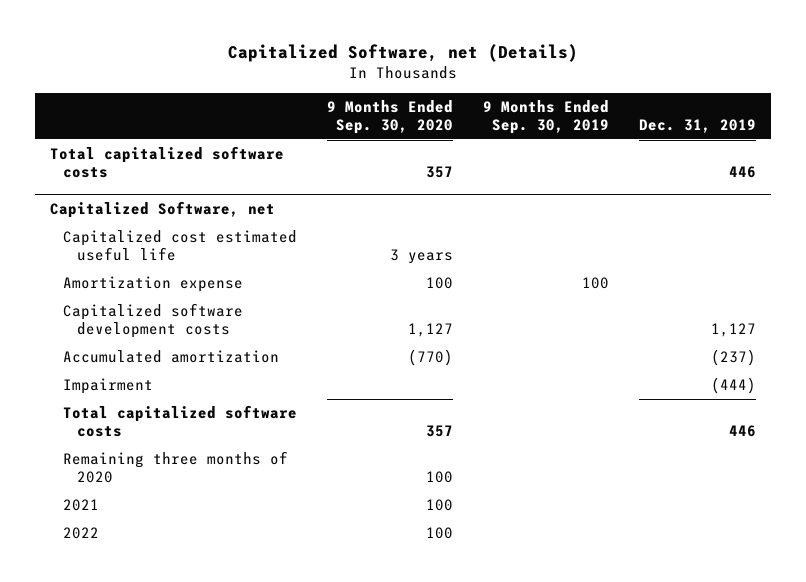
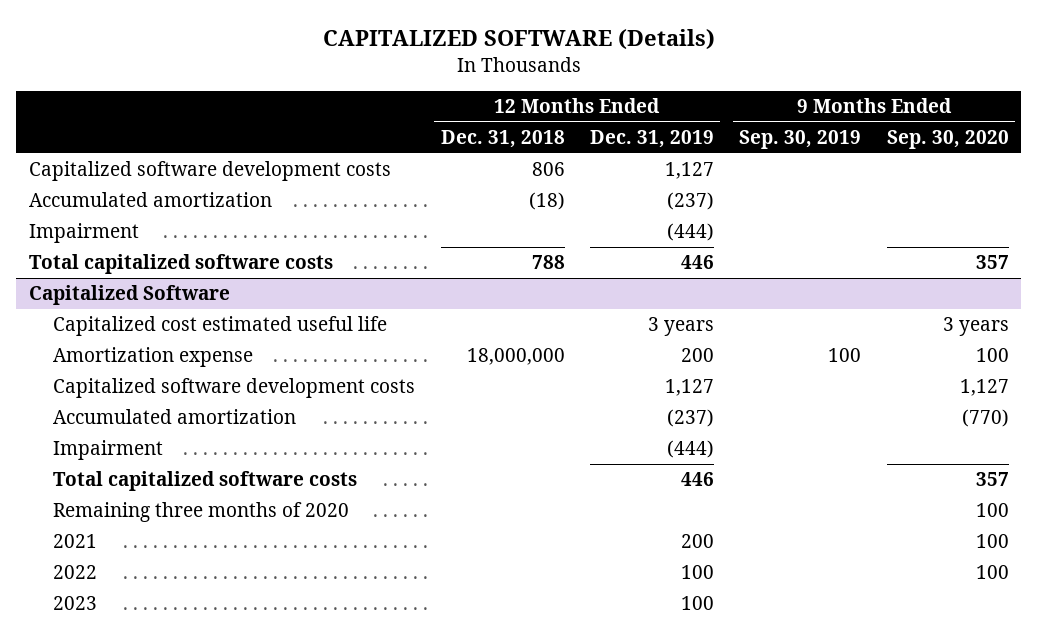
- Capitalized Software, net (Details)
+ CAPITALIZED SOFTWARE (Details)
- | 9 Months Ended Sep. 30, 2020 | 9 Months Ended Sep. 30, 2019 | Dec. 31, 2019
+ | 12 Months Ended Dec. 31, 2018 | 12 Months Ended Dec. 31, 2019 | 9 Months Ended Sep. 30, 2019 | 9 Months Ended Sep. 30, 2020
+ Capitalized software development costs | 806 | 1,127 | |
+ Accumulated amortization | (18) | (237) | |
+ Impairment | | (444) | |
- Capitalized Software, net
+ Capitalized Software
+ 2023 | | 100 | |

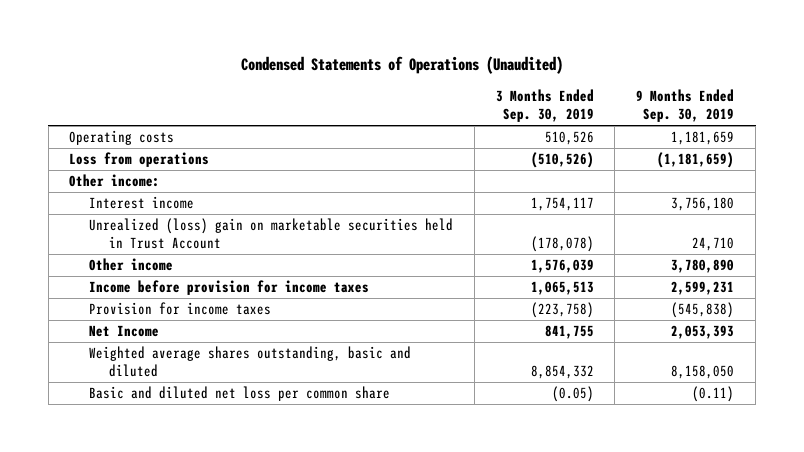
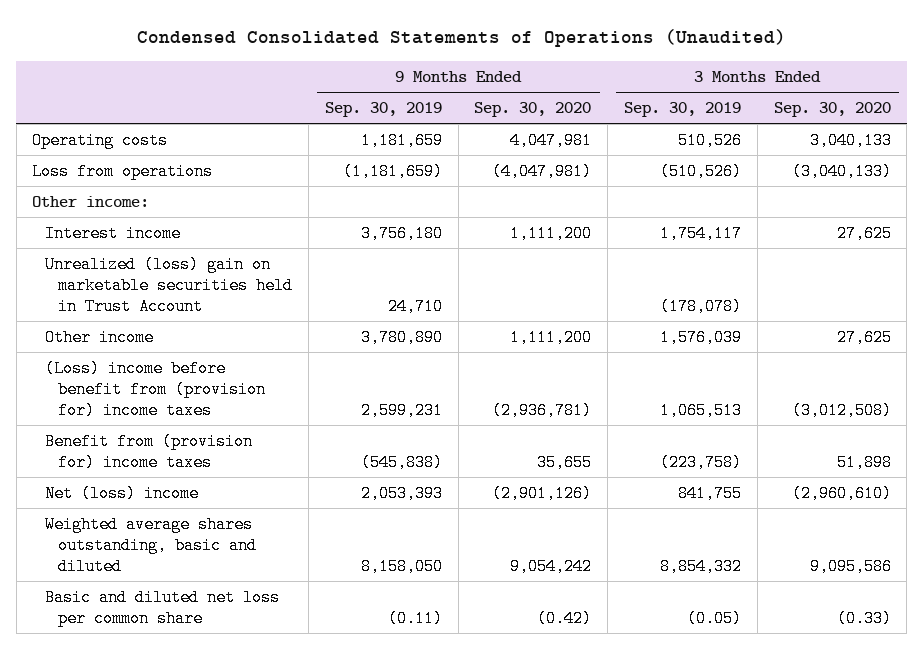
- Condensed Statements of Operations (Unaudited)
+ Condensed Consolidated Statements of Operations (Unaudited)
- | 3 Months Ended Sep. 30, 2019 | 9 Months Ended Sep. 30, 2019
+ | 9 Months Ended Sep. 30, 2019 | 9 Months Ended Sep. 30, 2020 | 3 Months Ended Sep. 30, 2019 | 3 Months Ended Sep. 30, 2020
- Income before provision for income taxes | 1,065,513 | 2,599,231
- Provision for income taxes | (223,758) | (545,838)
- Net Income | 841,755 | 2,053,393
+ (Loss) income before benefit from (provision for) income taxes | 2,599,231 | (2,936,781) | 1,065,513 | (3,012,508)
+ Benefit from (provision for) income taxes | (545,838) | 35,655 | (223,758) | 51,898
+ Net (loss) income | 2,053,393 | (2,901,126) | 841,755 | (2,960,610)

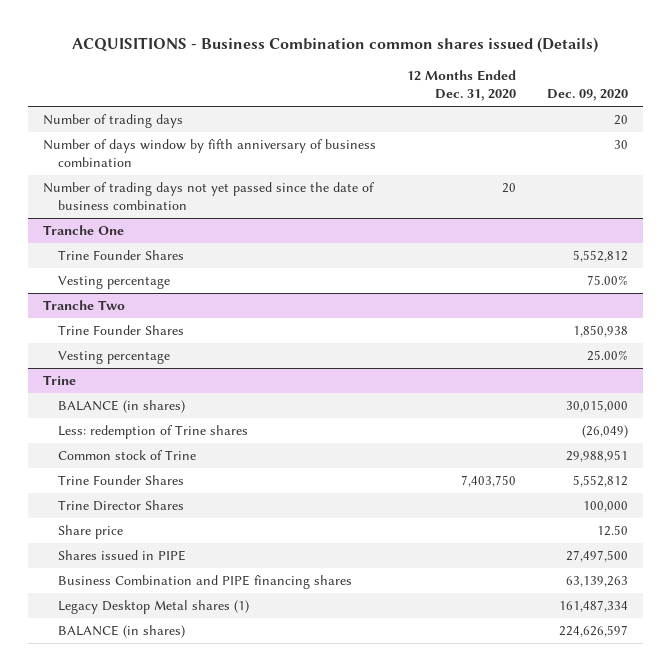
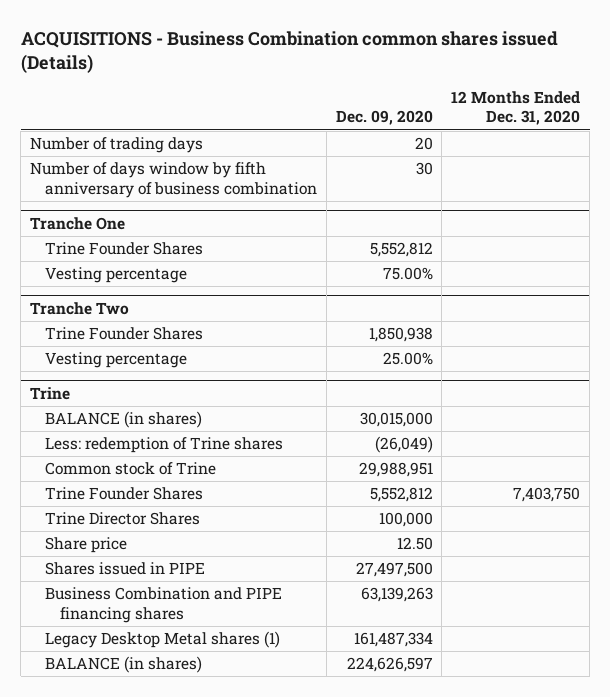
- | 12 Months Ended Dec. 31, 2020 | Dec. 09, 2020
+ | Dec. 09, 2020 | 12 Months Ended Dec. 31, 2020
- Number of trading days not yet passed since the date of business combination | 20 |

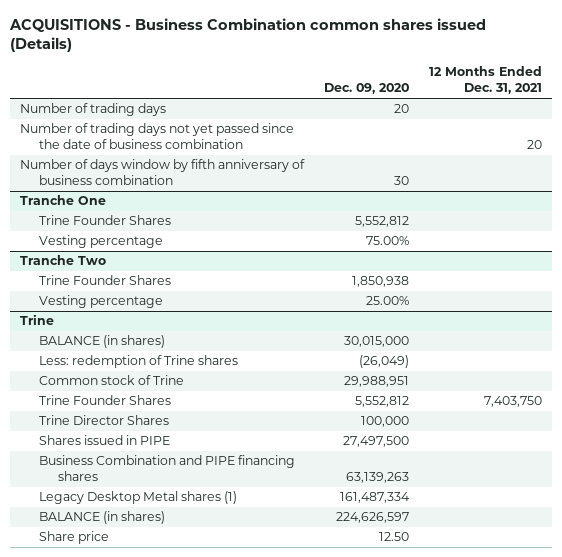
- | Dec. 09, 2020 | 12 Months Ended Dec. 31, 2020
+ | Dec. 09, 2020 | 12 Months Ended Dec. 31, 2021
+ Number of trading days not yet passed since the date of business combination | | 20
@ Trine
moved down: Share price | 12.50 |

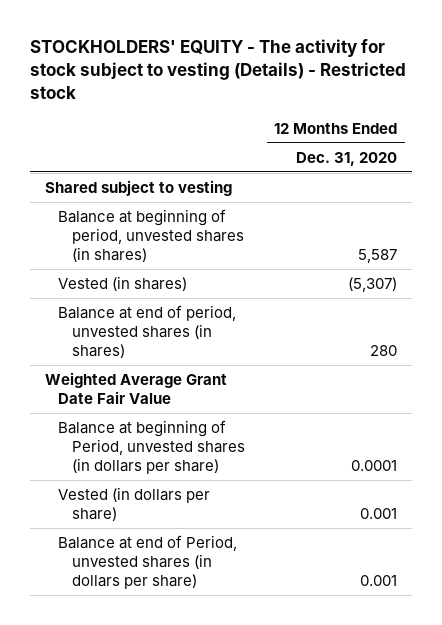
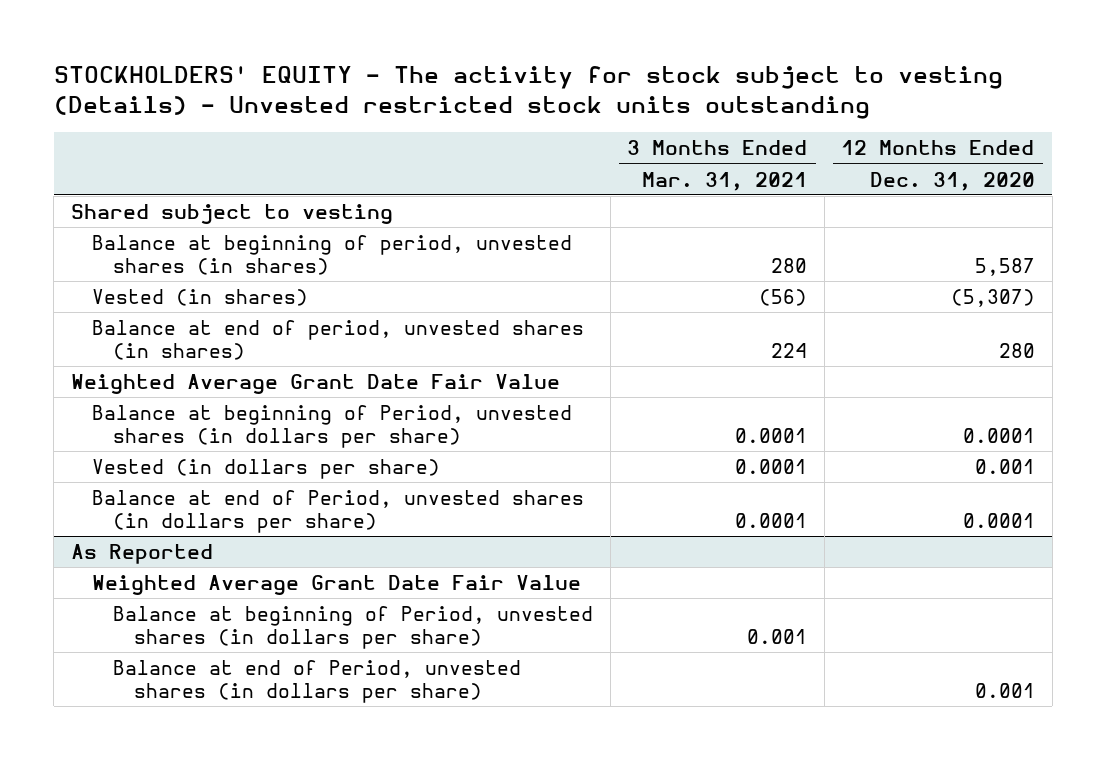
- STOCKHOLDERS' EQUITY - The activity for stock subject to vesting (Details) - Restricted stock
+ STOCKHOLDERS' EQUITY - The activity for stock subject to vesting (Details) - Unvested restricted stock units outstanding
- | 12 Months Ended Dec. 31, 2020
+ | 3 Months Ended Mar. 31, 2021 | 12 Months Ended Dec. 31, 2020
+ Balance at end of Period, unvested shares (in dollars per share) | 0.0001 | 0.0001
+ As Reported
+ Weighted Average Grant Date Fair Value
+ Balance at beginning of Period, unvested shares (in dollars per share) | 0.001 |

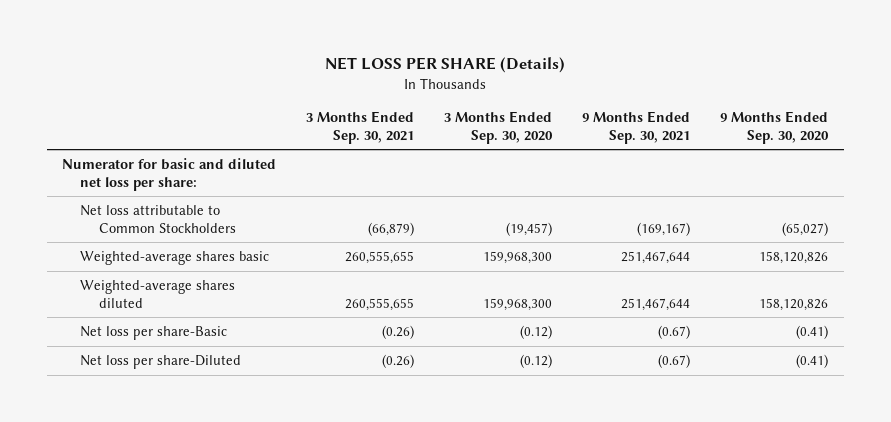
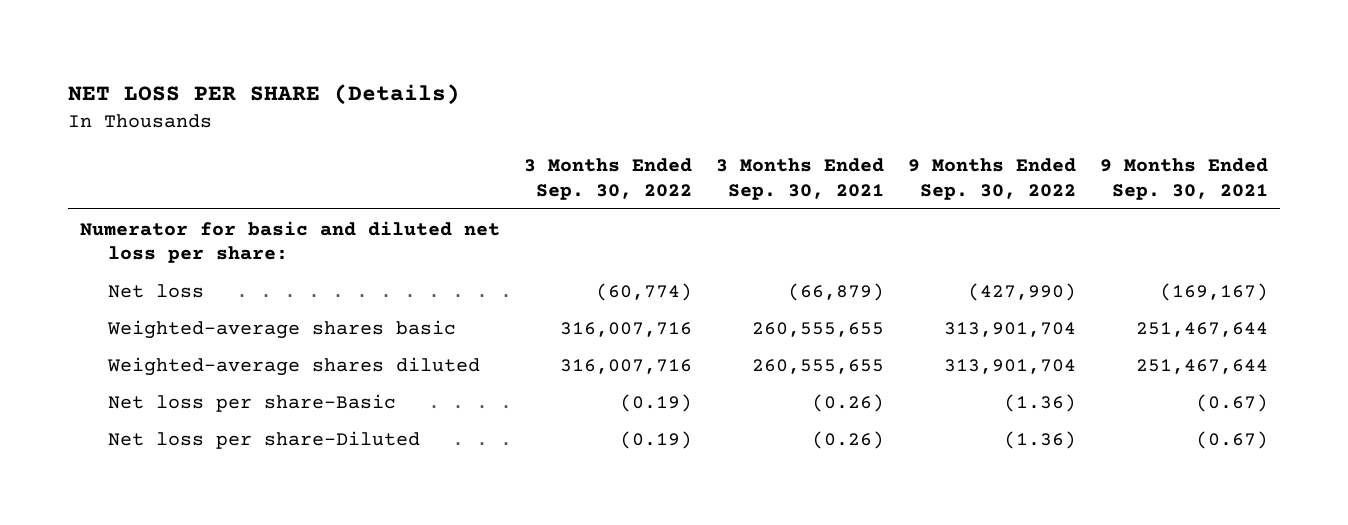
- | 3 Months Ended Sep. 30, 2021 | 3 Months Ended Sep. 30, 2020 | 9 Months Ended Sep. 30, 2021 | 9 Months Ended Sep. 30, 2020
+ | 3 Months Ended Sep. 30, 2022 | 3 Months Ended Sep. 30, 2021 | 9 Months Ended Sep. 30, 2022 | 9 Months Ended Sep. 30, 2021
- Net loss attributable to Common Stockholders | (66,879) | (19,457) | (169,167) | (65,027)
+ Net loss | (60,774) | (66,879) | (427,990) | (169,167)

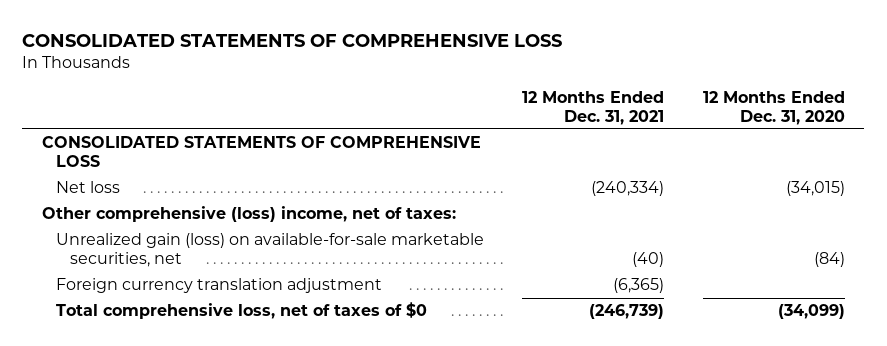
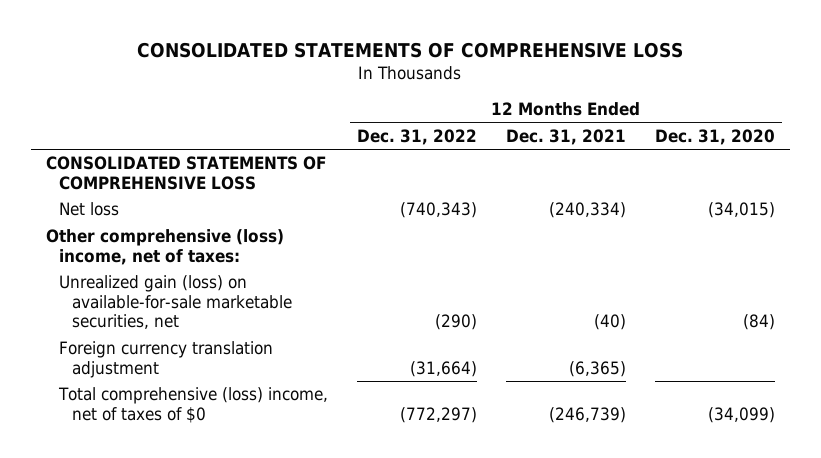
- | 12 Months Ended Dec. 31, 2021 | 12 Months Ended Dec. 31, 2020
+ | 12 Months Ended Dec. 31, 2022 | 12 Months Ended Dec. 31, 2021 | 12 Months Ended Dec. 31, 2020
- Total comprehensive loss, net of taxes of $0 | (246,739) | (34,099)
+ Total comprehensive (loss) income, net of taxes of $0 | (772,297) | (246,739) | (34,099)

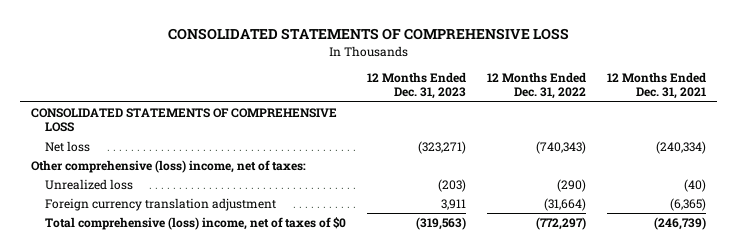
- | 12 Months Ended Dec. 31, 2022 | 12 Months Ended Dec. 31, 2021 | 12 Months Ended Dec. 31, 2020
+ | 12 Months Ended Dec. 31, 2023 | 12 Months Ended Dec. 31, 2022 | 12 Months Ended Dec. 31, 2021
- Unrealized gain (loss) on available-for-sale marketable securities, net | (290) | (40) | (84)
+ Unrealized loss | (203) | (290) | (40)

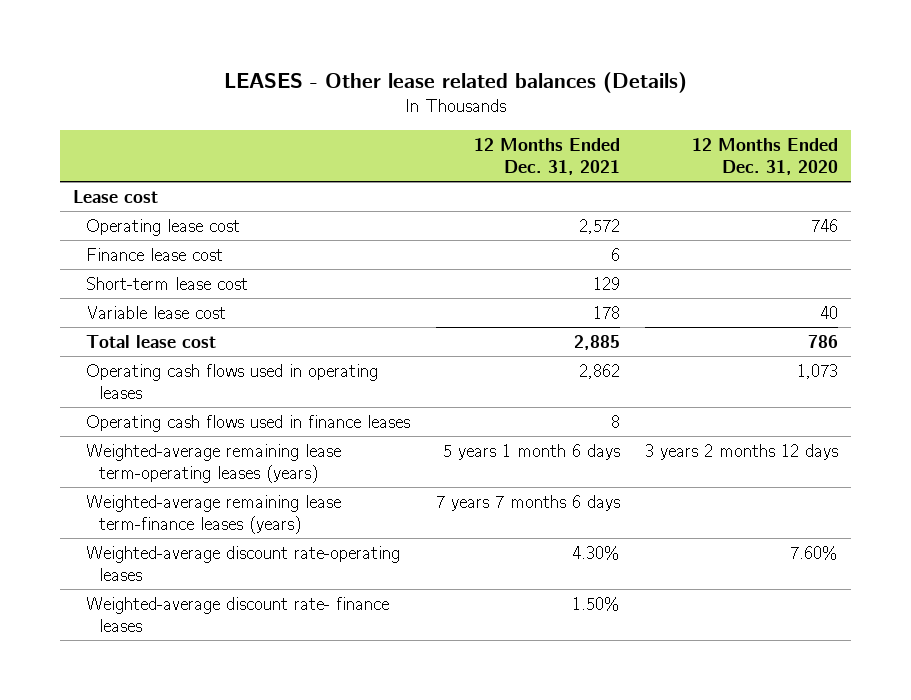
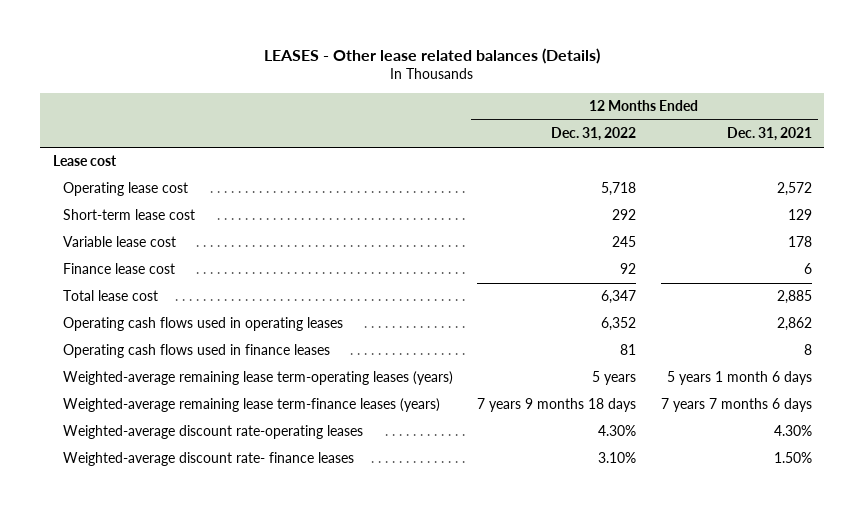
- | 12 Months Ended Dec. 31, 2021 | 12 Months Ended Dec. 31, 2020
+ | 12 Months Ended Dec. 31, 2022 | 12 Months Ended Dec. 31, 2021
moved down: Finance lease cost | 92 | 6

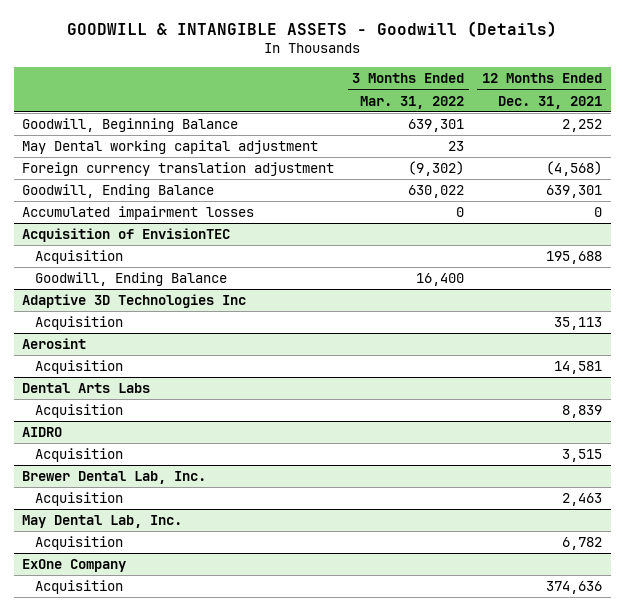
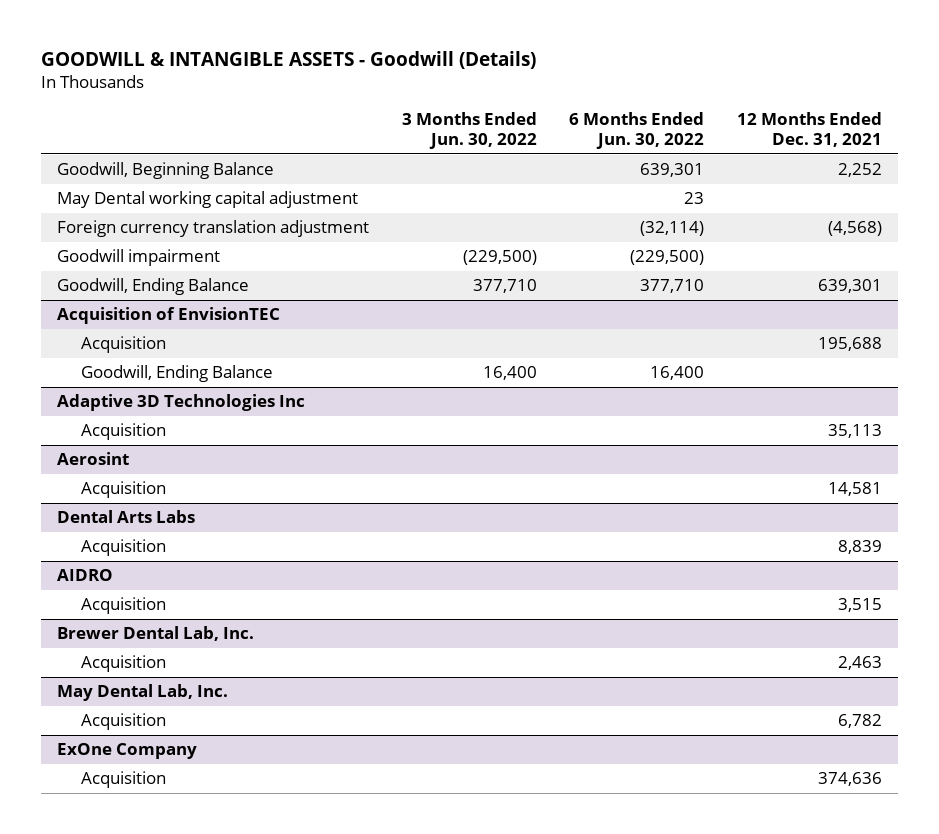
- | 3 Months Ended Mar. 31, 2022 | 12 Months Ended Dec. 31, 2021
+ | 3 Months Ended Jun. 30, 2022 | 6 Months Ended Jun. 30, 2022 | 12 Months Ended Dec. 31, 2021
+ Goodwill impairment | (229,500) | (229,500) |
- Accumulated impairment losses | 0 | 0

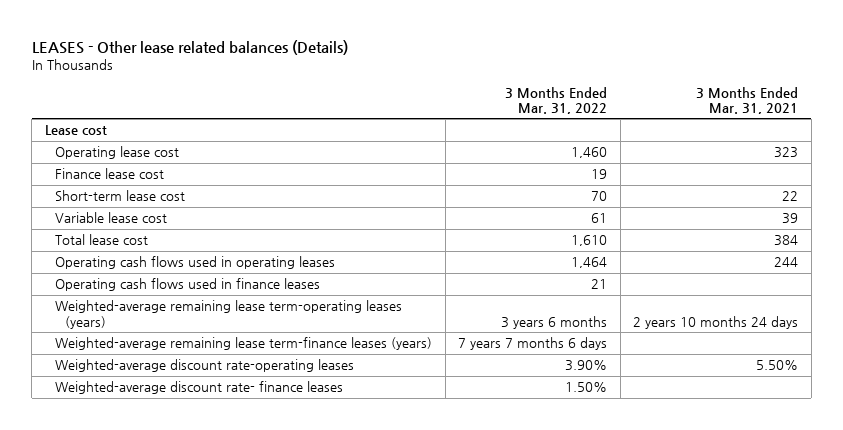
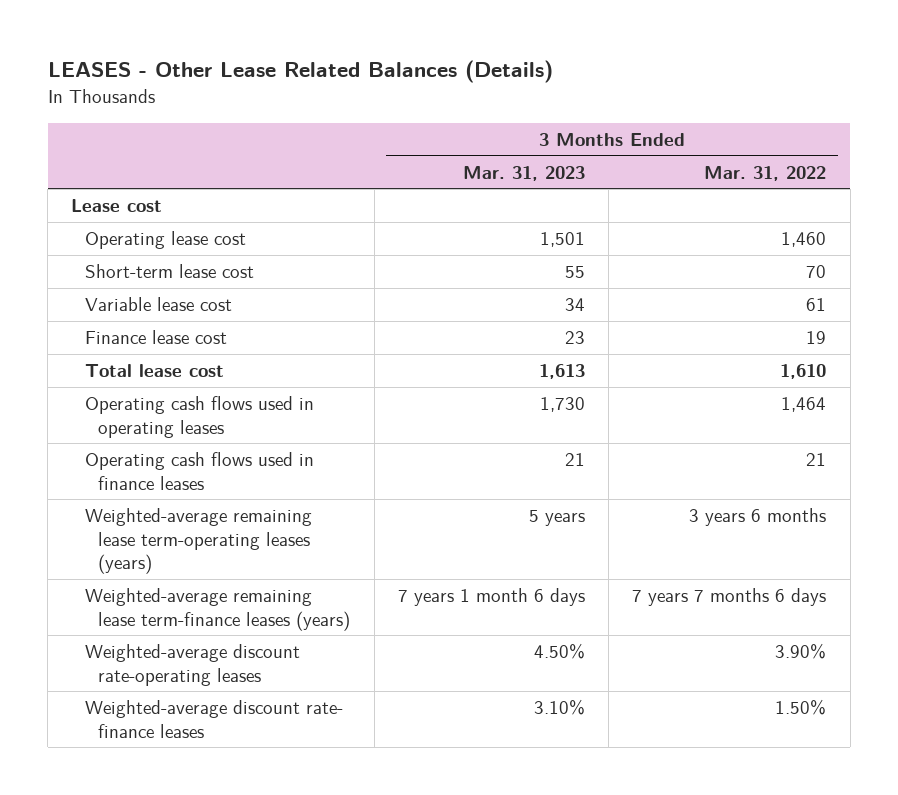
- LEASES - Other lease related balances (Details)
+ LEASES - Other Lease Related Balances (Details)
- | 3 Months Ended Mar. 31, 2022 | 3 Months Ended Mar. 31, 2021
+ | 3 Months Ended Mar. 31, 2023 | 3 Months Ended Mar. 31, 2022
moved down: Finance lease cost | 23 | 19

